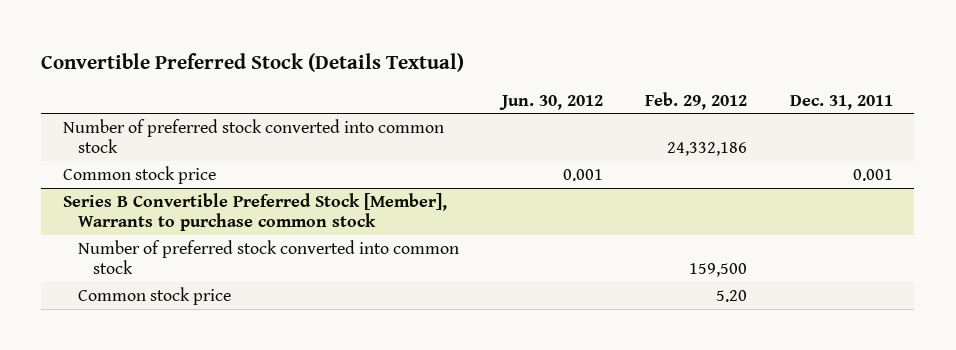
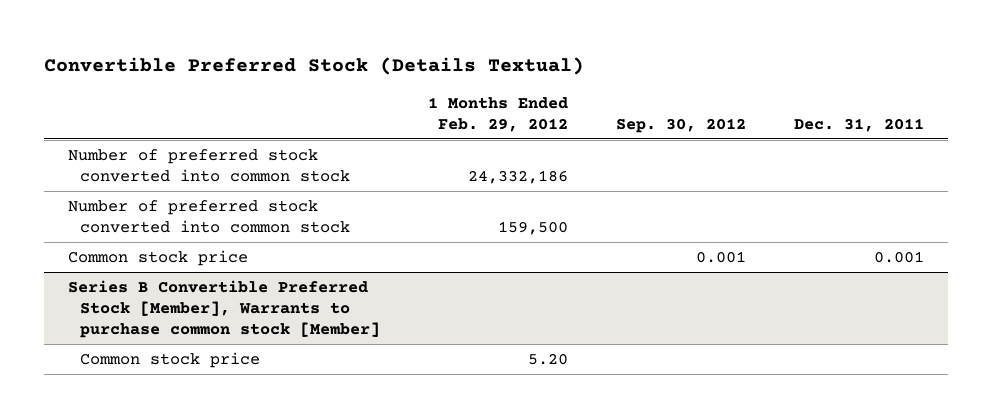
- | Jun. 30, 2012 | Feb. 29, 2012 | Dec. 31, 2011
+ | 1 Months Ended Feb. 29, 2012 | Sep. 30, 2012 | Dec. 31, 2011
+ Number of preferred stock converted into common stock | 159,500 | |
- Series B Convertible Preferred Stock [Member], Warrants to purchase common stock
- Number of preferred stock converted into common stock | | 159,500 |
+ Series B Convertible Preferred Stock [Member], Warrants to purchase common stock [Member]

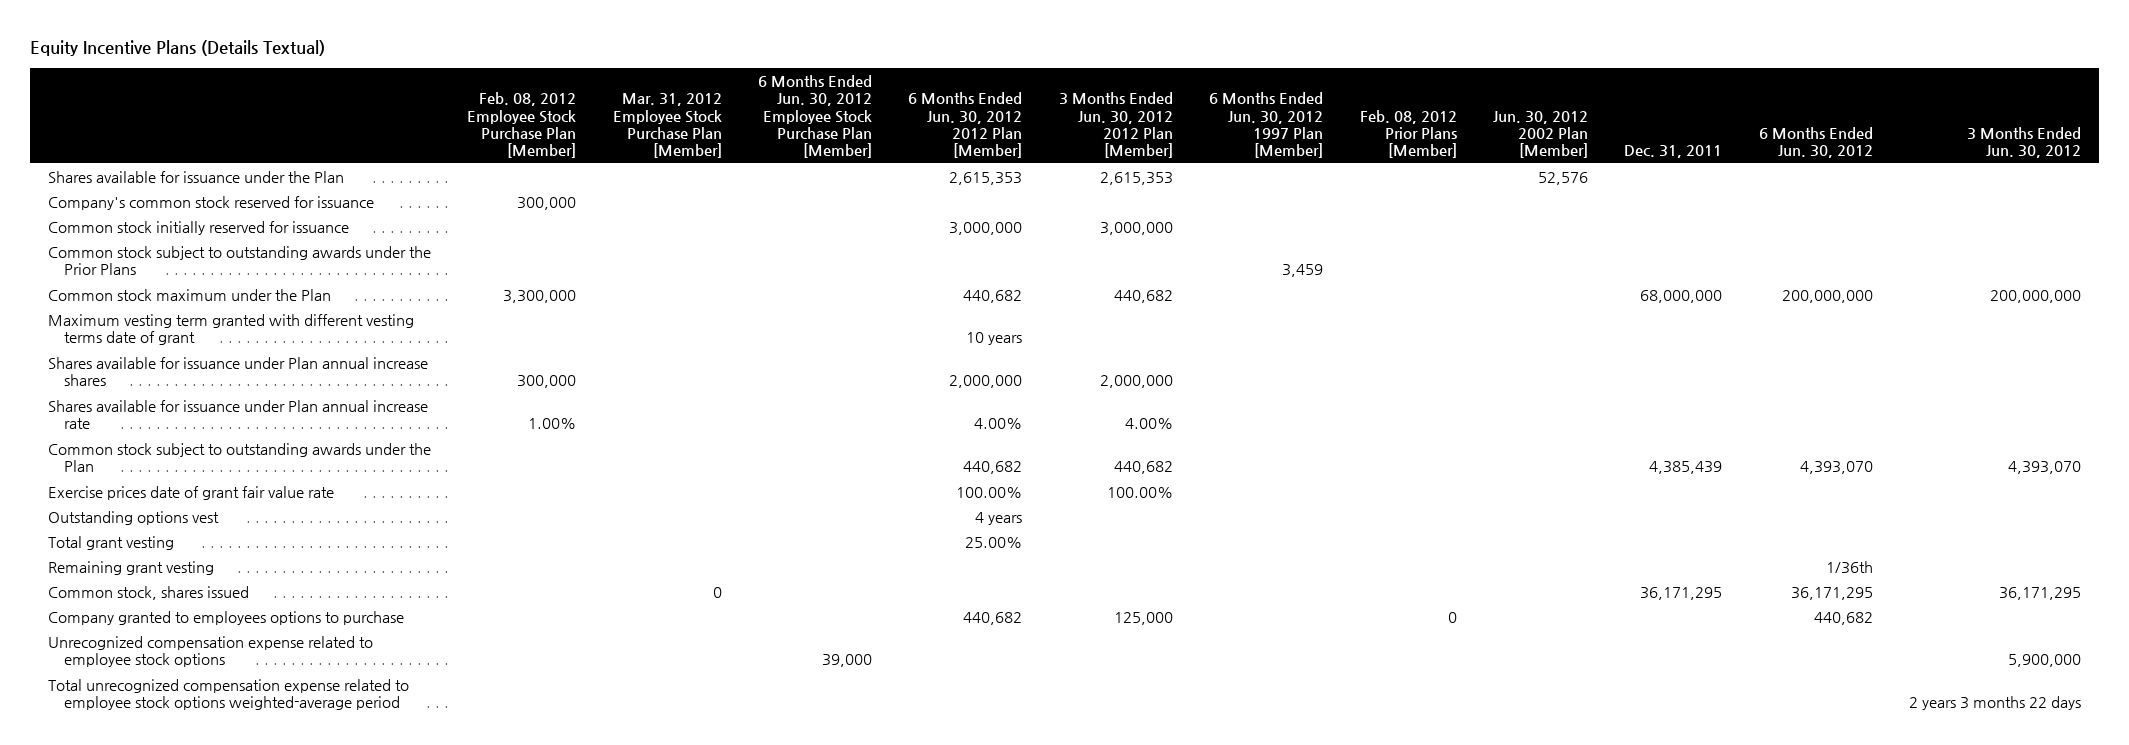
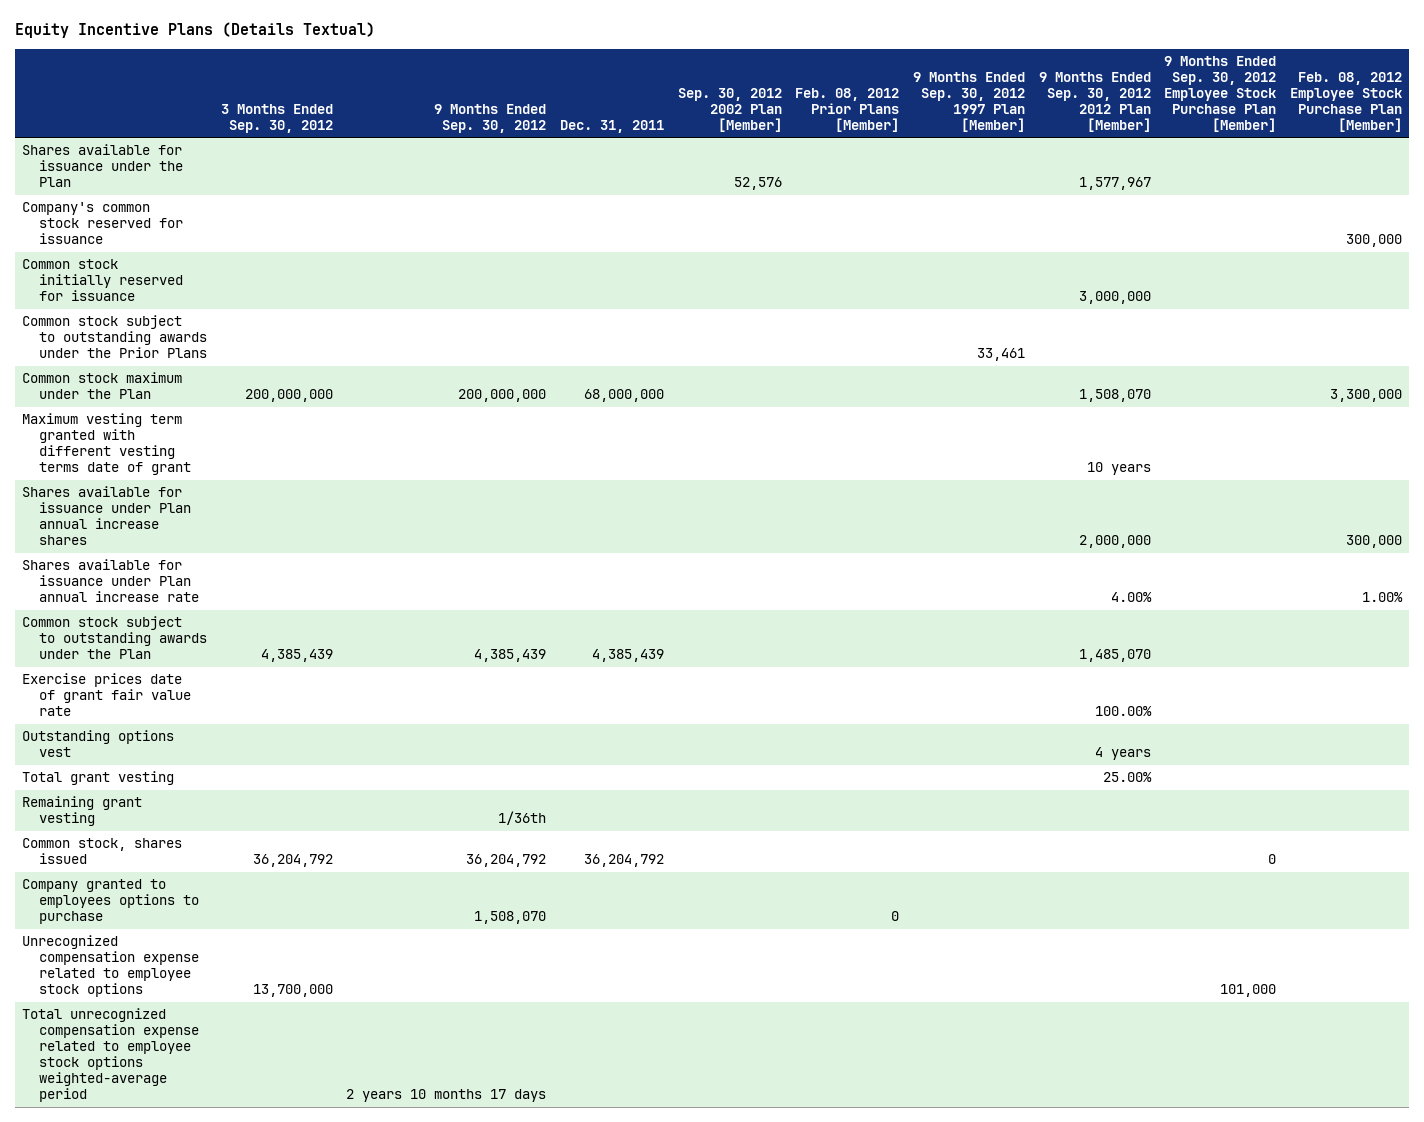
- | Feb. 08, 2012 Employee Stock Purchase Plan [Member] | Mar. 31, 2012 Employee Stock Purchase Plan [Member] | 6 Months Ended Jun. 30, 2012 Employee Stock Purchase Plan [Member] | 6 Months Ended Jun. 30, 2012 2012 Plan [Member] | 3 Months Ended Jun. 30, 2012 2012 Plan [Member] | 6 Months Ended Jun. 30, 2012 1997 Plan [Member] | Feb. 08, 2012 Prior Plans [Member] | Jun. 30, 2012 2002 Plan [Member] | Dec. 31, 2011 | 6 Months Ended Jun. 30, 2012 | 3 Months Ended Jun. 30, 2012
+ | 3 Months Ended Sep. 30, 2012 | 9 Months Ended Sep. 30, 2012 | Dec. 31, 2011 | Sep. 30, 2012 2002 Plan [Member] | Feb. 08, 2012 Prior Plans [Member] | 9 Months Ended Sep. 30, 2012 1997 Plan [Member] | 9 Months Ended Sep. 30, 2012 2012 Plan [Member] | 9 Months Ended Sep. 30, 2012 Employee Stock Purchase Plan [Member] | Feb. 08, 2012 Employee Stock Purchase Plan [Member]
- Common stock, shares issued | | 0 | | | | | | | 36,171,295 | 36,171,295 | 36,171,295
+ Common stock, shares issued | 36,204,792 | 36,204,792 | 36,204,792 | | | | | 0 |

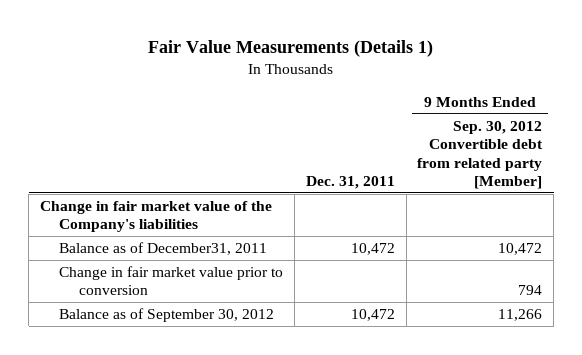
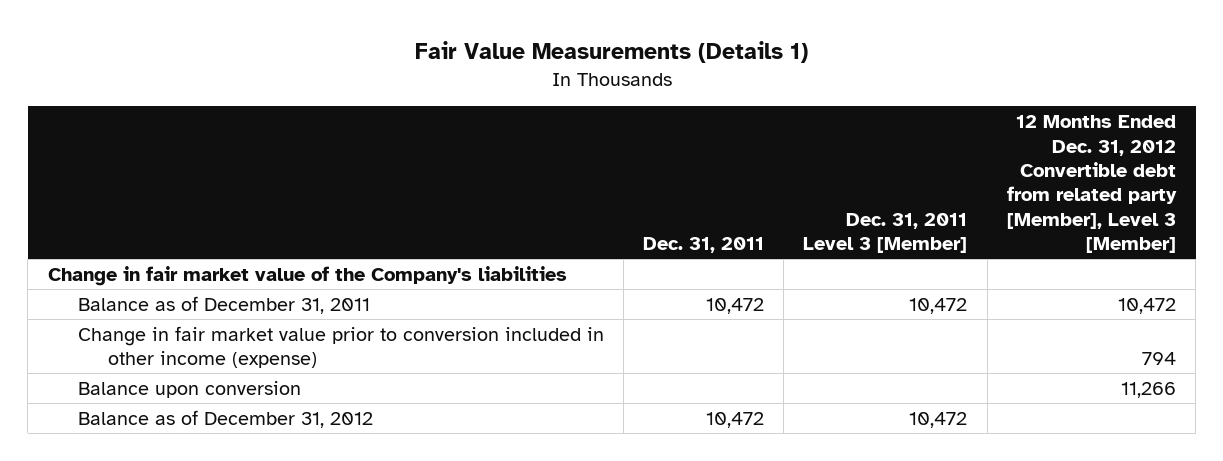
- | Dec. 31, 2011 | 9 Months Ended Sep. 30, 2012 Convertible debt from related party [Member]
+ | Dec. 31, 2011 | Dec. 31, 2011 Level 3 [Member] | 12 Months Ended Dec. 31, 2012 Convertible debt from related party [Member], Level 3 [Member]
- Balance as of December31, 2011 | 10,472 | 10,472
- Change in fair market value prior to conversion | | 794
- Balance as of September 30, 2012 | 10,472 | 11,266
+ Balance as of December 31, 2011 | 10,472 | 10,472 | 10,472
+ Change in fair market value prior to conversion included in other income (expense) | | | 794
+ Balance upon conversion | | | 11,266
+ Balance as of December 31, 2012 | 10,472 | 10,472 |

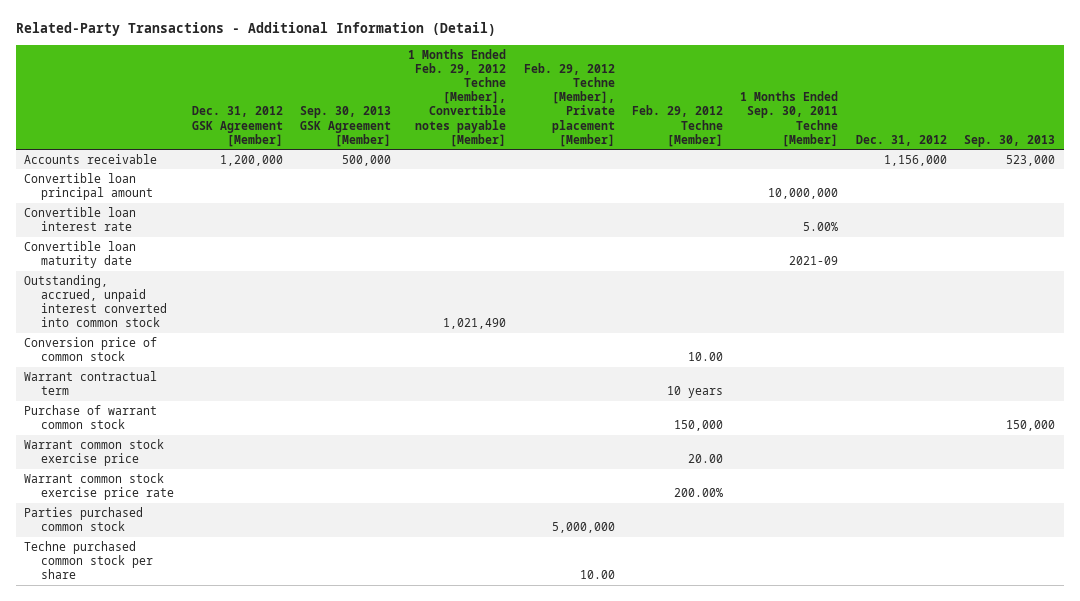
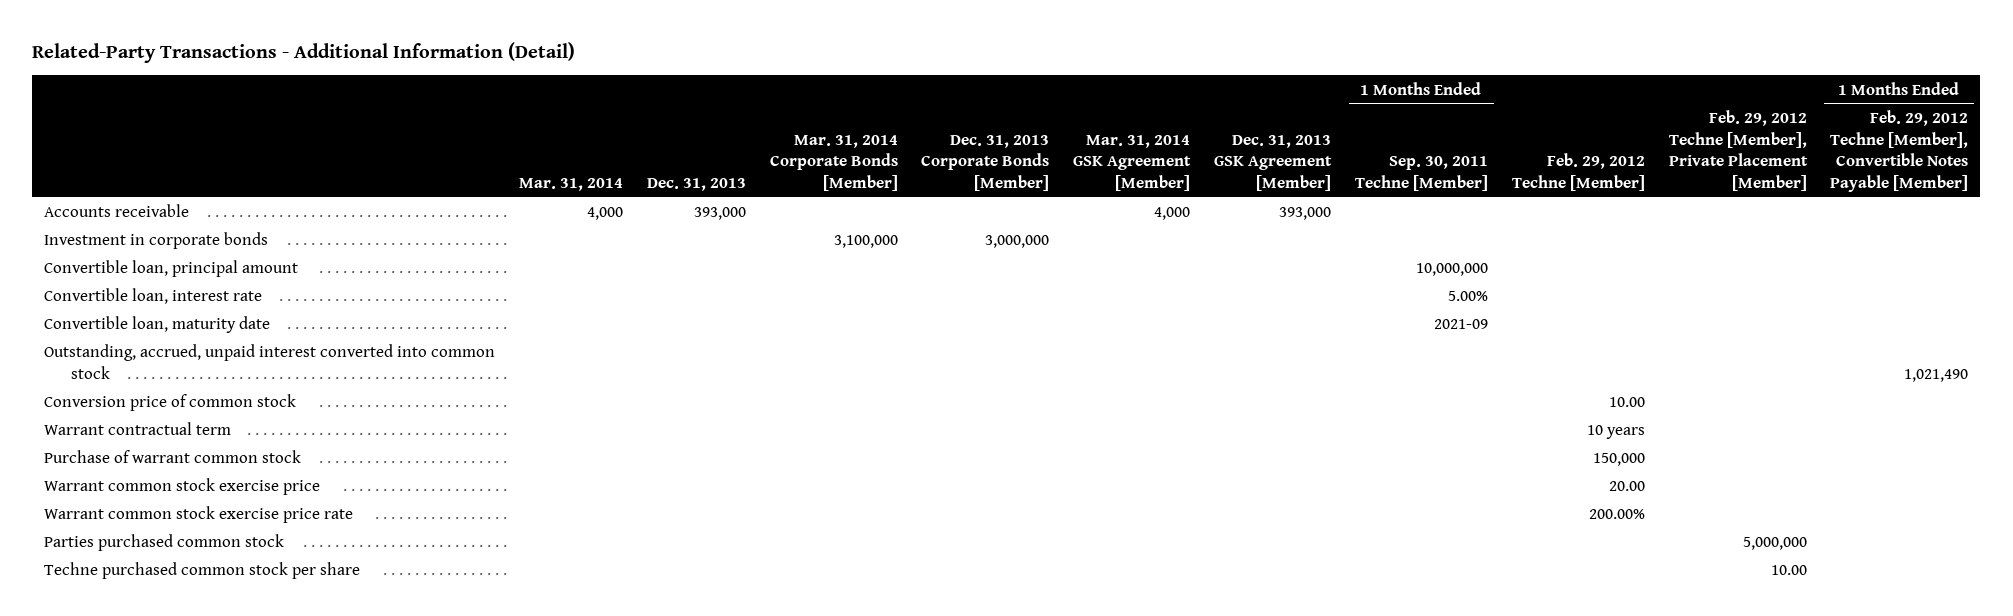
- | Dec. 31, 2012 GSK Agreement [Member] | Sep. 30, 2013 GSK Agreement [Member] | 1 Months Ended Feb. 29, 2012 Techne [Member], Convertible notes payable [Member] | Feb. 29, 2012 Techne [Member], Private placement [Member] | Feb. 29, 2012 Techne [Member] | 1 Months Ended Sep. 30, 2011 Techne [Member] | Dec. 31, 2012 | Sep. 30, 2013
+ | Mar. 31, 2014 | Dec. 31, 2013 | Mar. 31, 2014 Corporate Bonds [Member] | Dec. 31, 2013 Corporate Bonds [Member] | Mar. 31, 2014 GSK Agreement [Member] | Dec. 31, 2013 GSK Agreement [Member] | 1 Months Ended Sep. 30, 2011 Techne [Member] | Feb. 29, 2012 Techne [Member] | Feb. 29, 2012 Techne [Member], Private Placement [Member] | 1 Months Ended Feb. 29, 2012 Techne [Member], Convertible Notes Payable [Member]
- Convertible loan principal amount | | | | | | 10,000,000 | |
- Convertible loan interest rate | | | | | | 5.00% | |
- Convertible loan maturity date | | | | | | 2021-09 | |
+ Investment in corporate bonds | | | 3,100,000 | 3,000,000 | | | | | |
+ Convertible loan, principal amount | | | | | | | 10,000,000 | | |
+ Convertible loan, interest rate | | | | | | | 5.00% | | |
+ Convertible loan, maturity date | | | | | | | 2021-09 | | |

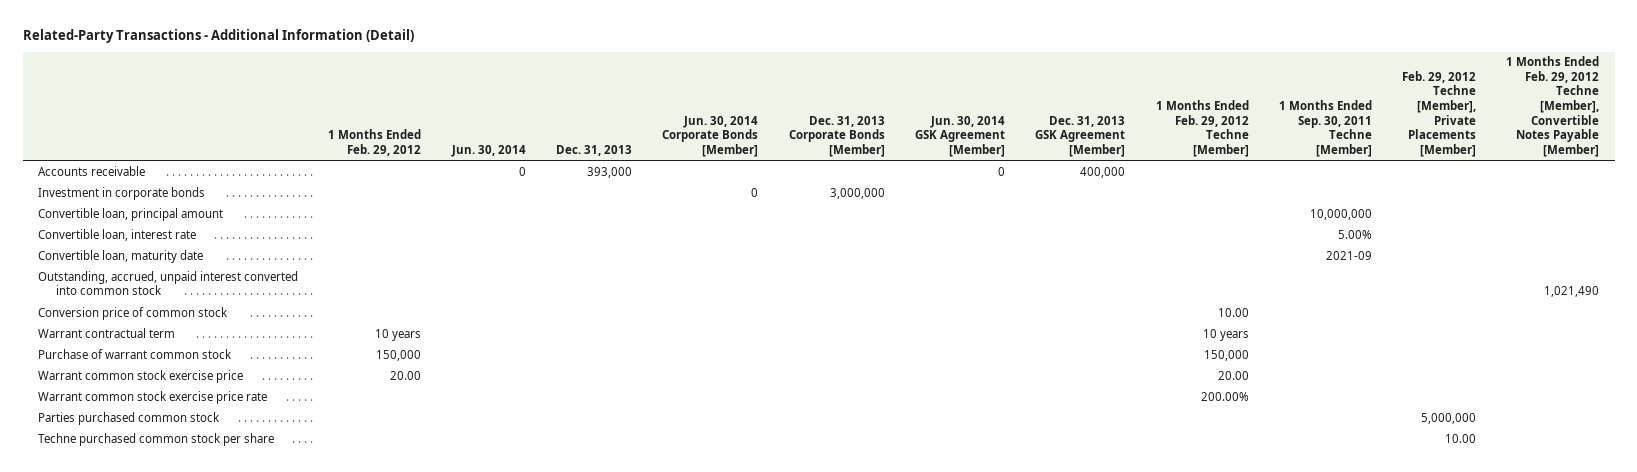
- | Mar. 31, 2014 | Dec. 31, 2013 | Mar. 31, 2014 Corporate Bonds [Member] | Dec. 31, 2013 Corporate Bonds [Member] | Mar. 31, 2014 GSK Agreement [Member] | Dec. 31, 2013 GSK Agreement [Member] | 1 Months Ended Sep. 30, 2011 Techne [Member] | Feb. 29, 2012 Techne [Member] | Feb. 29, 2012 Techne [Member], Private Placement [Member] | 1 Months Ended Feb. 29, 2012 Techne [Member], Convertible Notes Payable [Member]
+ | 1 Months Ended Feb. 29, 2012 | Jun. 30, 2014 | Dec. 31, 2013 | Jun. 30, 2014 Corporate Bonds [Member] | Dec. 31, 2013 Corporate Bonds [Member] | Jun. 30, 2014 GSK Agreement [Member] | Dec. 31, 2013 GSK Agreement [Member] | 1 Months Ended Feb. 29, 2012 Techne [Member] | 1 Months Ended Sep. 30, 2011 Techne [Member] | Feb. 29, 2012 Techne [Member], Private Placements [Member] | 1 Months Ended Feb. 29, 2012 Techne [Member], Convertible Notes Payable [Member]
- Accounts receivable | 4,000 | 393,000 | | | 4,000 | 393,000 | | | |
+ Accounts receivable | | 0 | 393,000 | | | 0 | 400,000 | | | |

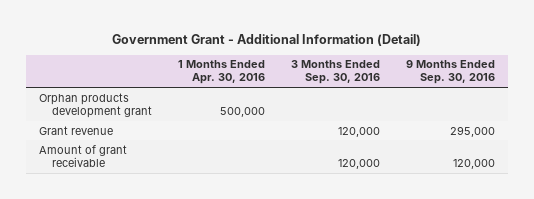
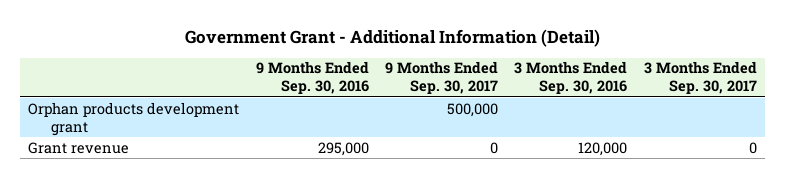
- | 1 Months Ended Apr. 30, 2016 | 3 Months Ended Sep. 30, 2016 | 9 Months Ended Sep. 30, 2016
+ | 9 Months Ended Sep. 30, 2016 | 9 Months Ended Sep. 30, 2017 | 3 Months Ended Sep. 30, 2016 | 3 Months Ended Sep. 30, 2017
- Amount of grant receivable | | 120,000 | 120,000

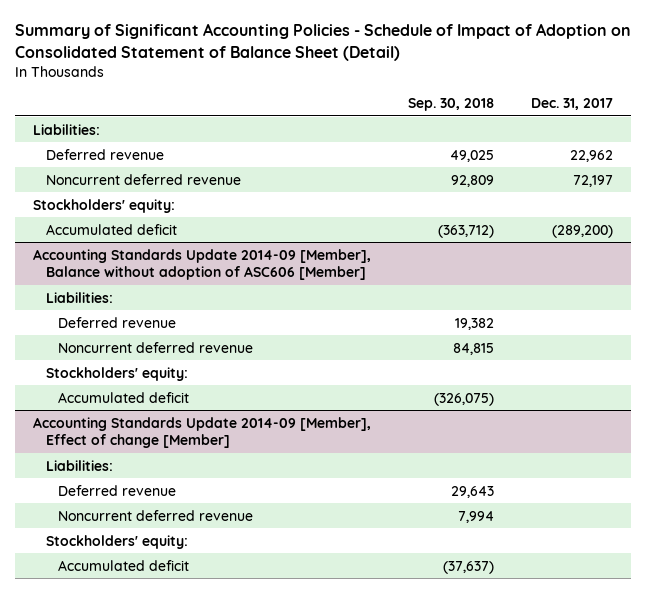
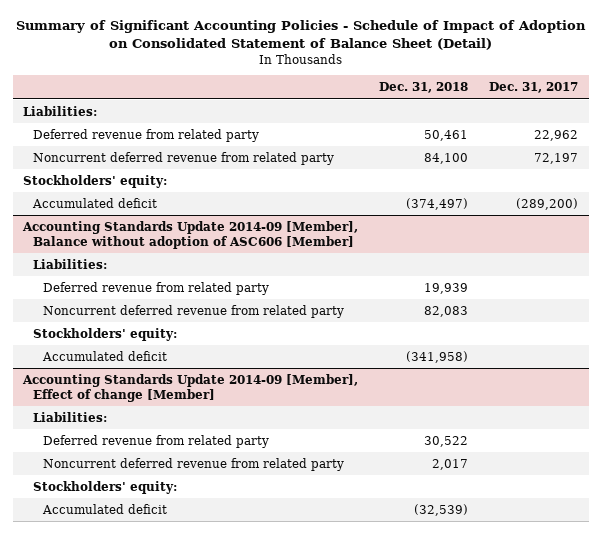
- | Sep. 30, 2018 | Dec. 31, 2017
+ | Dec. 31, 2018 | Dec. 31, 2017
- Deferred revenue | 49,025 | 22,962
- Noncurrent deferred revenue | 92,809 | 72,197
+ Deferred revenue from related party | 50,461 | 22,962
+ Noncurrent deferred revenue from related party | 84,100 | 72,197
@ Accounting Standards Update 2014-09 [Member], Balance without adoption of ASC606 [Member]
- Deferred revenue | 19,382 |
- Noncurrent deferred revenue | 84,815 |
+ Deferred revenue from related party | 19,939 |
+ Noncurrent deferred revenue from related party | 82,083 |
@ Accounting Standards Update 2014-09 [Member], Effect of change [Member]
- Deferred revenue | 29,643 |
- Noncurrent deferred revenue | 7,994 |
+ Deferred revenue from related party | 30,522 |
+ Noncurrent deferred revenue from related party | 2,017 |

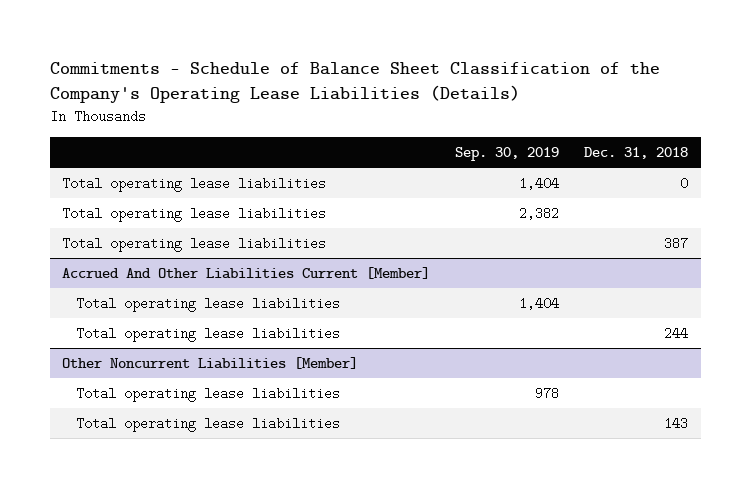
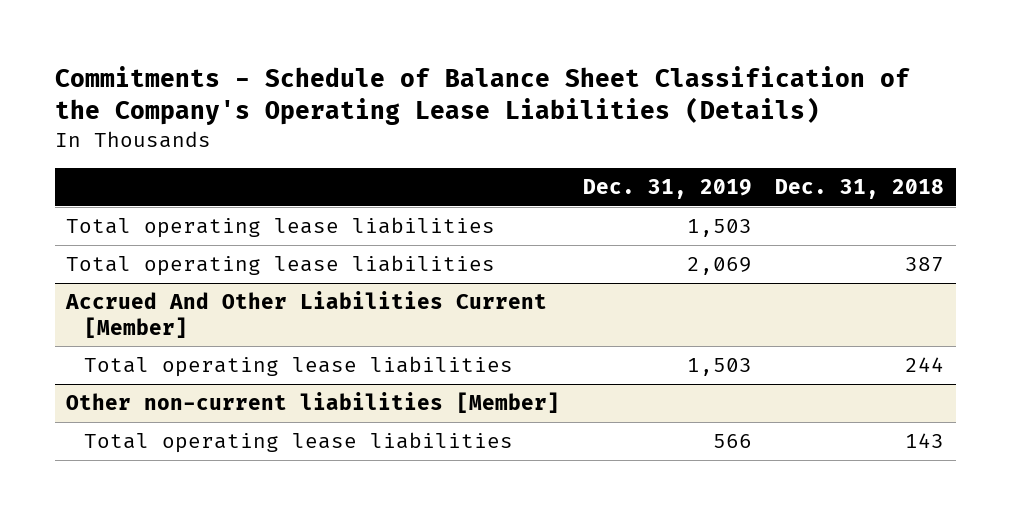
- | Sep. 30, 2019 | Dec. 31, 2018
+ | Dec. 31, 2019 | Dec. 31, 2018
- Total operating lease liabilities | 1,404 | 0
@ Accrued And Other Liabilities Current [Member]
- Total operating lease liabilities | 1,404 |
- Other Noncurrent Liabilities [Member]
- Total operating lease liabilities | 978 |
+ Other non-current liabilities [Member]

